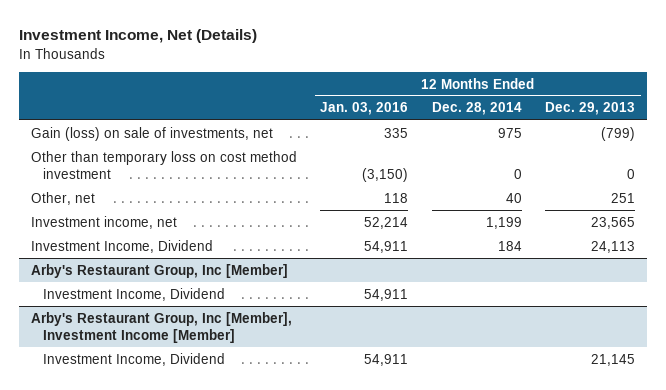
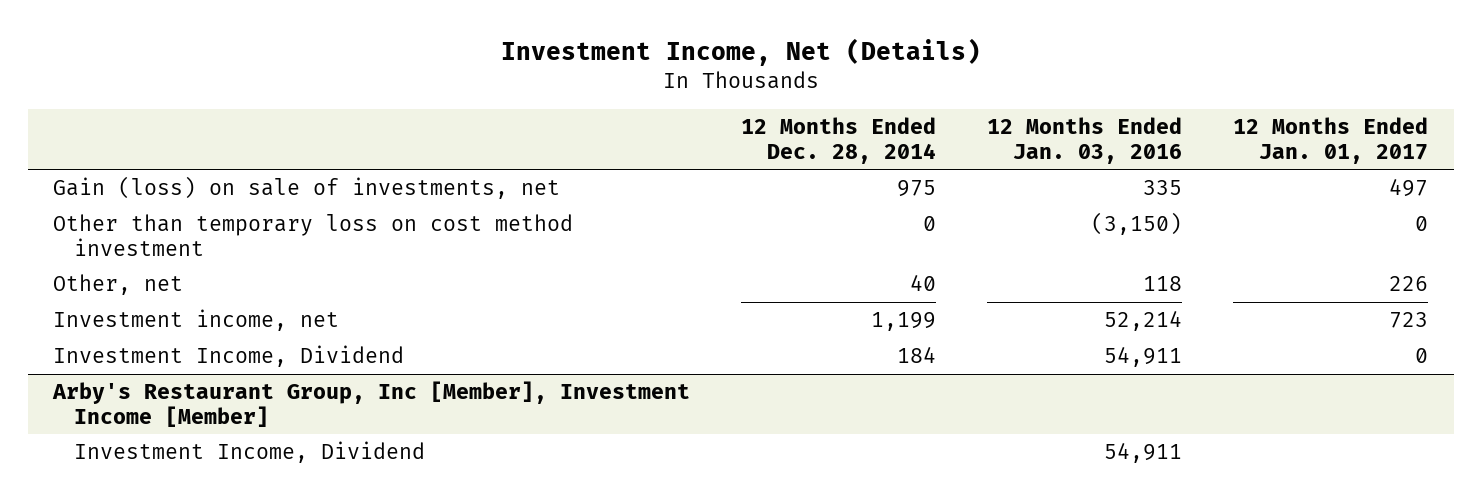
- | 12 Months Ended Jan. 03, 2016 | 12 Months Ended Dec. 28, 2014 | 12 Months Ended Dec. 29, 2013
+ | 12 Months Ended Dec. 28, 2014 | 12 Months Ended Jan. 03, 2016 | 12 Months Ended Jan. 01, 2017
- Arby's Restaurant Group, Inc [Member]
- Investment Income, Dividend | 54,911 | |

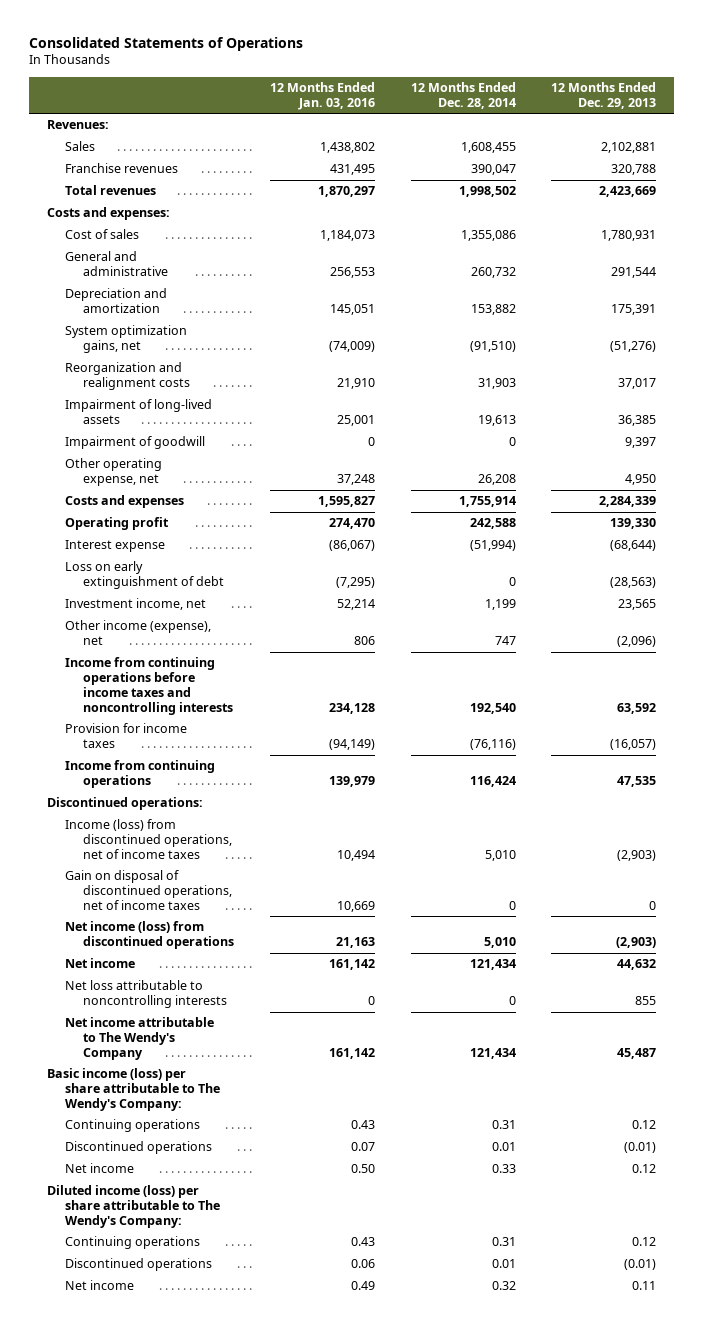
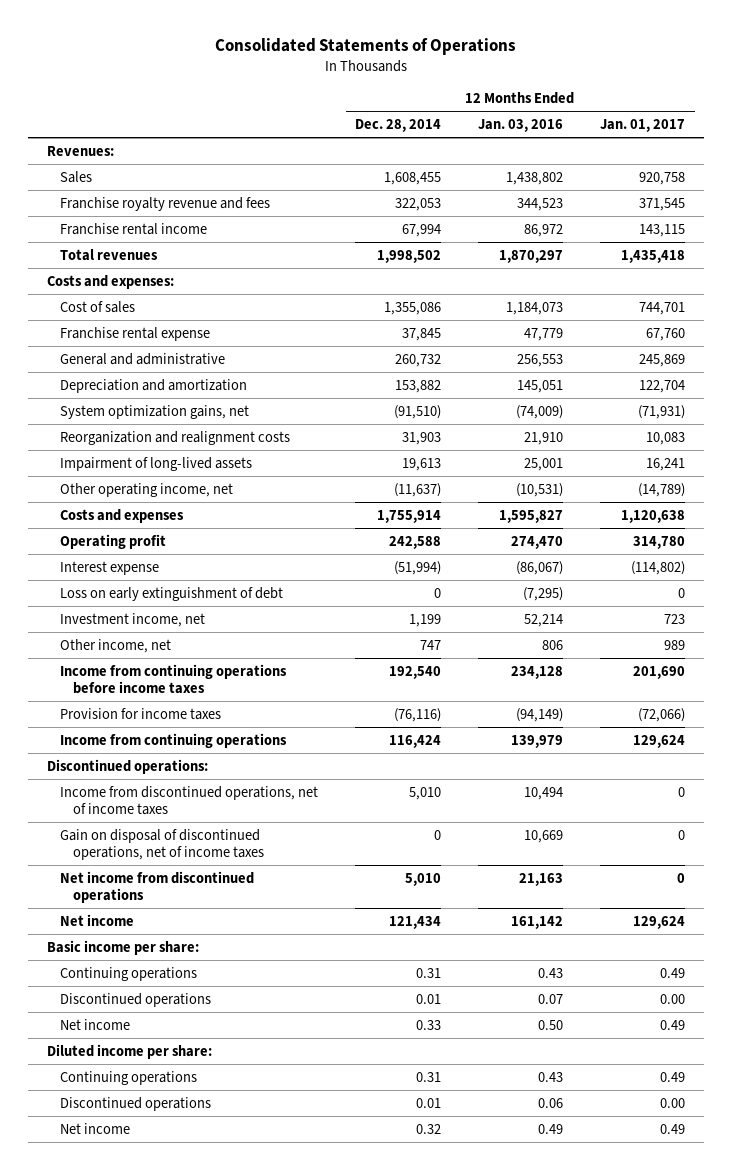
- | 12 Months Ended Jan. 03, 2016 | 12 Months Ended Dec. 28, 2014 | 12 Months Ended Dec. 29, 2013
+ | 12 Months Ended Dec. 28, 2014 | 12 Months Ended Jan. 03, 2016 | 12 Months Ended Jan. 01, 2017
- Franchise revenues | 431,495 | 390,047 | 320,788
+ Franchise royalty revenue and fees | 322,053 | 344,523 | 371,545
+ Franchise rental income | 67,994 | 86,972 | 143,115
+ Franchise rental expense | 37,845 | 47,779 | 67,760
- Impairment of goodwill | 0 | 0 | 9,397
- Other operating expense, net | 37,248 | 26,208 | 4,950
+ Other operating income, net | (11,637) | (10,531) | (14,789)
- Other income (expense), net | 806 | 747 | (2,096)
- Income from continuing operations before income taxes and noncontrolling interests | 234,128 | 192,540 | 63,592
+ Other income, net | 747 | 806 | 989
+ Income from continuing operations before income taxes | 192,540 | 234,128 | 201,690
- Income (loss) from discontinued operations, net of income taxes | 10,494 | 5,010 | (2,903)
+ Income from discontinued operations, net of income taxes | 5,010 | 10,494 | 0
- Net income (loss) from discontinued operations | 21,163 | 5,010 | (2,903)
+ Net income from discontinued operations | 5,010 | 21,163 | 0
- Net loss attributable to noncontrolling interests | 0 | 0 | 855
- Net income attributable to The Wendy's Company | 161,142 | 121,434 | 45,487
- Basic income (loss) per share attributable to The Wendy's Company:
+ Basic income per share:
- Diluted income (loss) per share attributable to The Wendy's Company:
+ Diluted income per share:

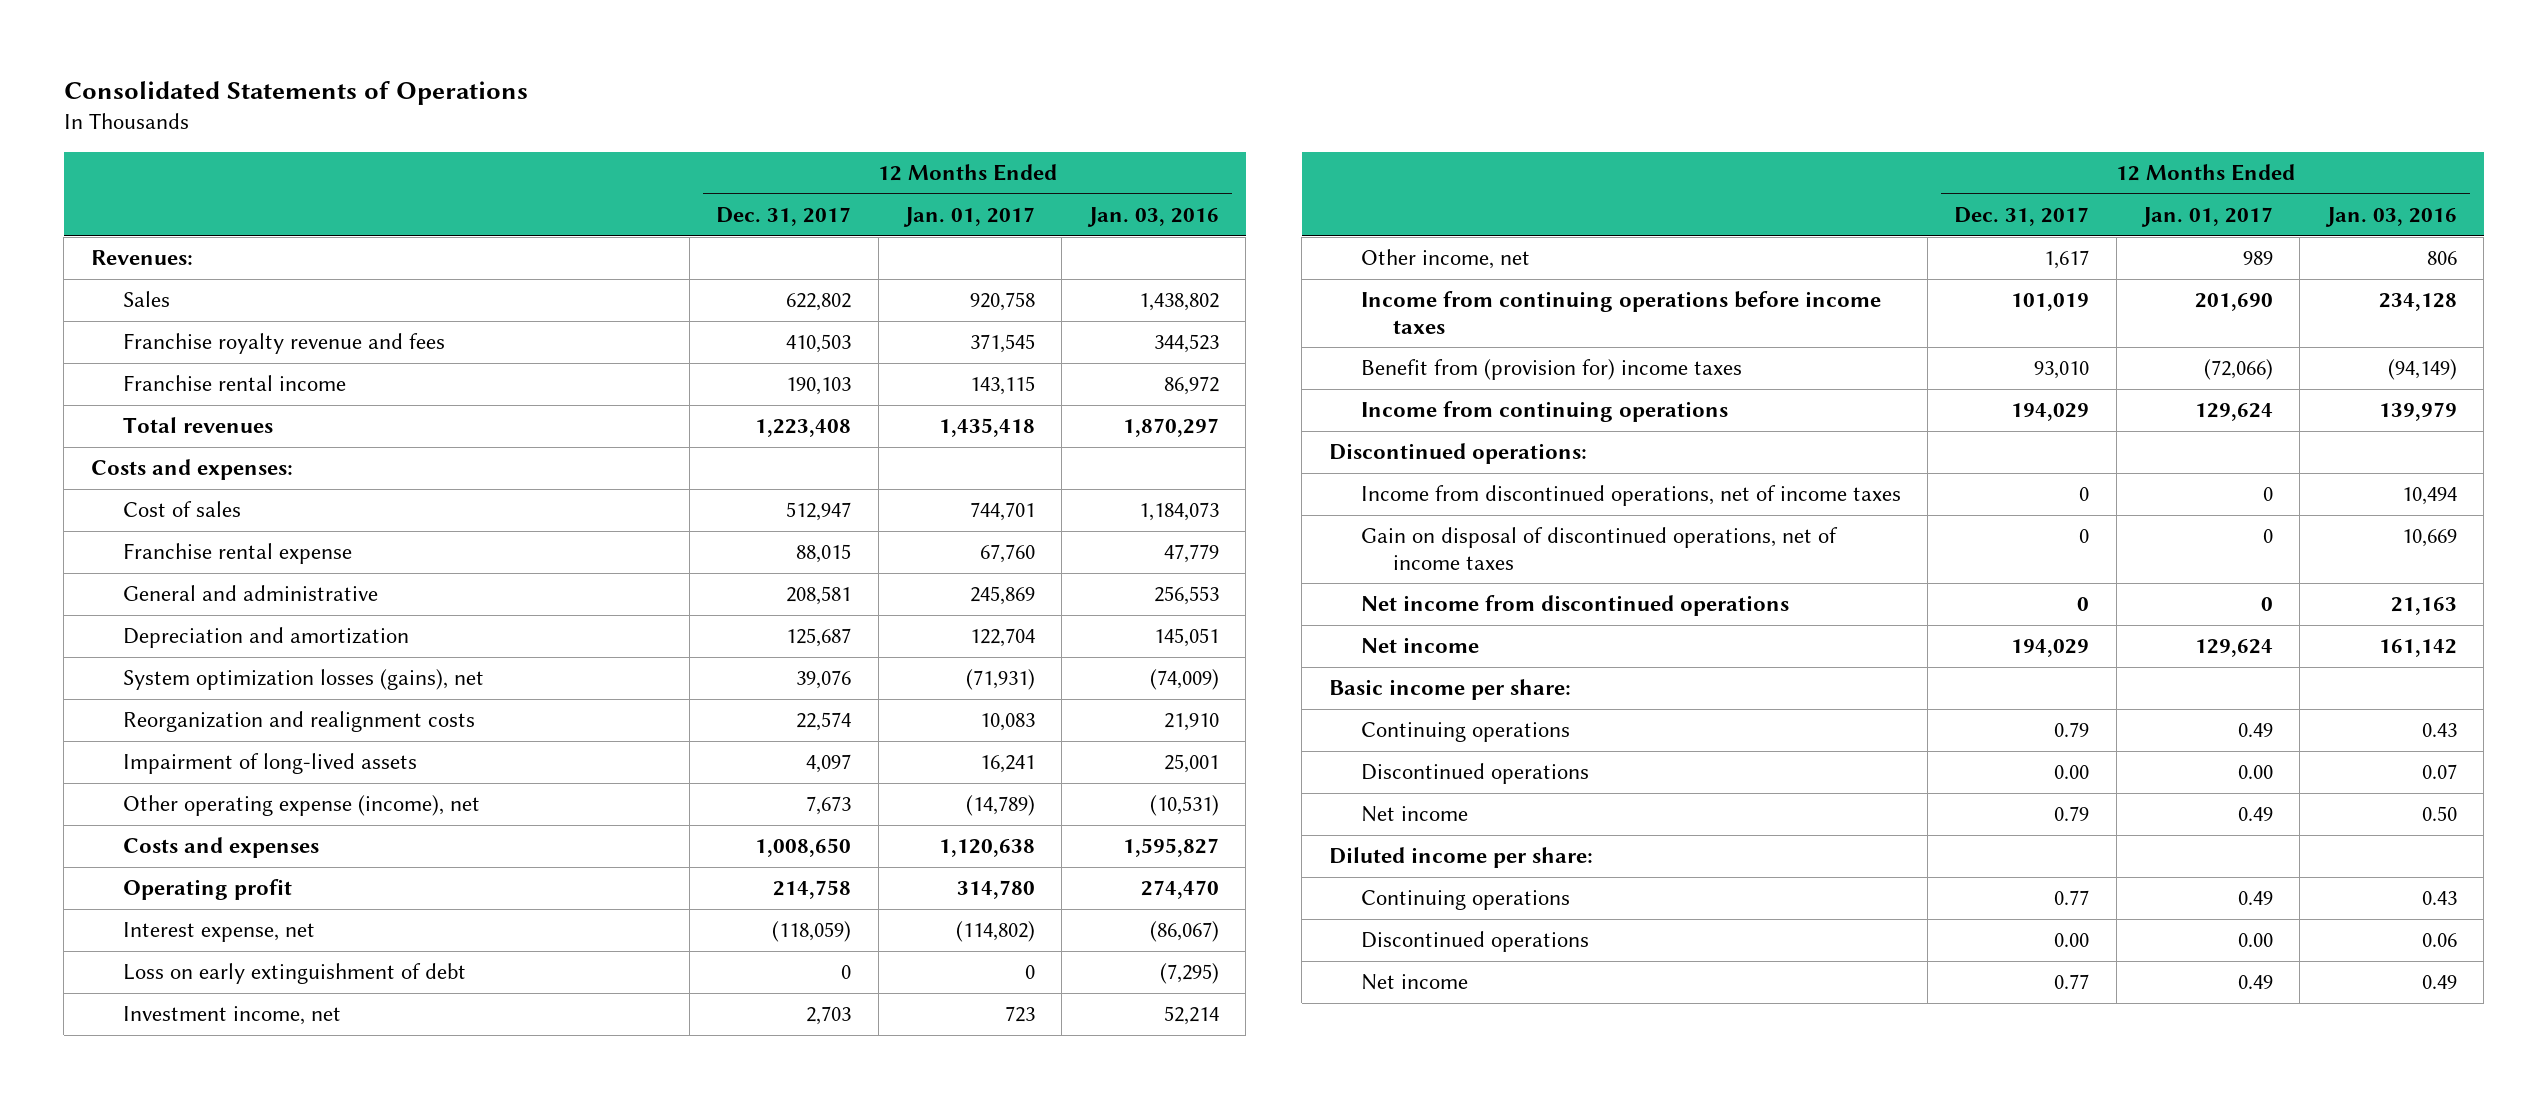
- | 12 Months Ended Dec. 28, 2014 | 12 Months Ended Jan. 03, 2016 | 12 Months Ended Jan. 01, 2017
+ | 12 Months Ended Dec. 31, 2017 | 12 Months Ended Jan. 01, 2017 | 12 Months Ended Jan. 03, 2016
- System optimization gains, net | (91,510) | (74,009) | (71,931)
+ System optimization losses (gains), net | 39,076 | (71,931) | (74,009)
- Other operating income, net | (11,637) | (10,531) | (14,789)
+ Other operating expense (income), net | 7,673 | (14,789) | (10,531)
- Interest expense | (51,994) | (86,067) | (114,802)
+ Interest expense, net | (118,059) | (114,802) | (86,067)
- Provision for income taxes | (76,116) | (94,149) | (72,066)
+ Benefit from (provision for) income taxes | 93,010 | (72,066) | (94,149)

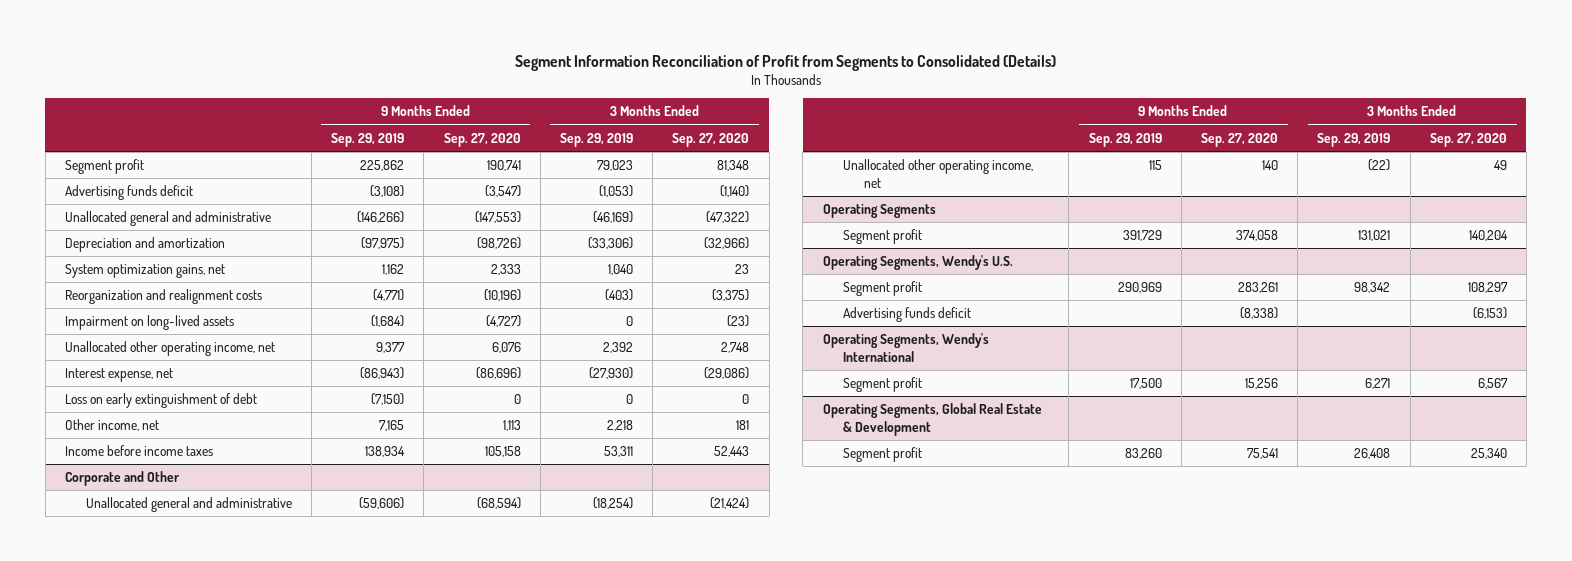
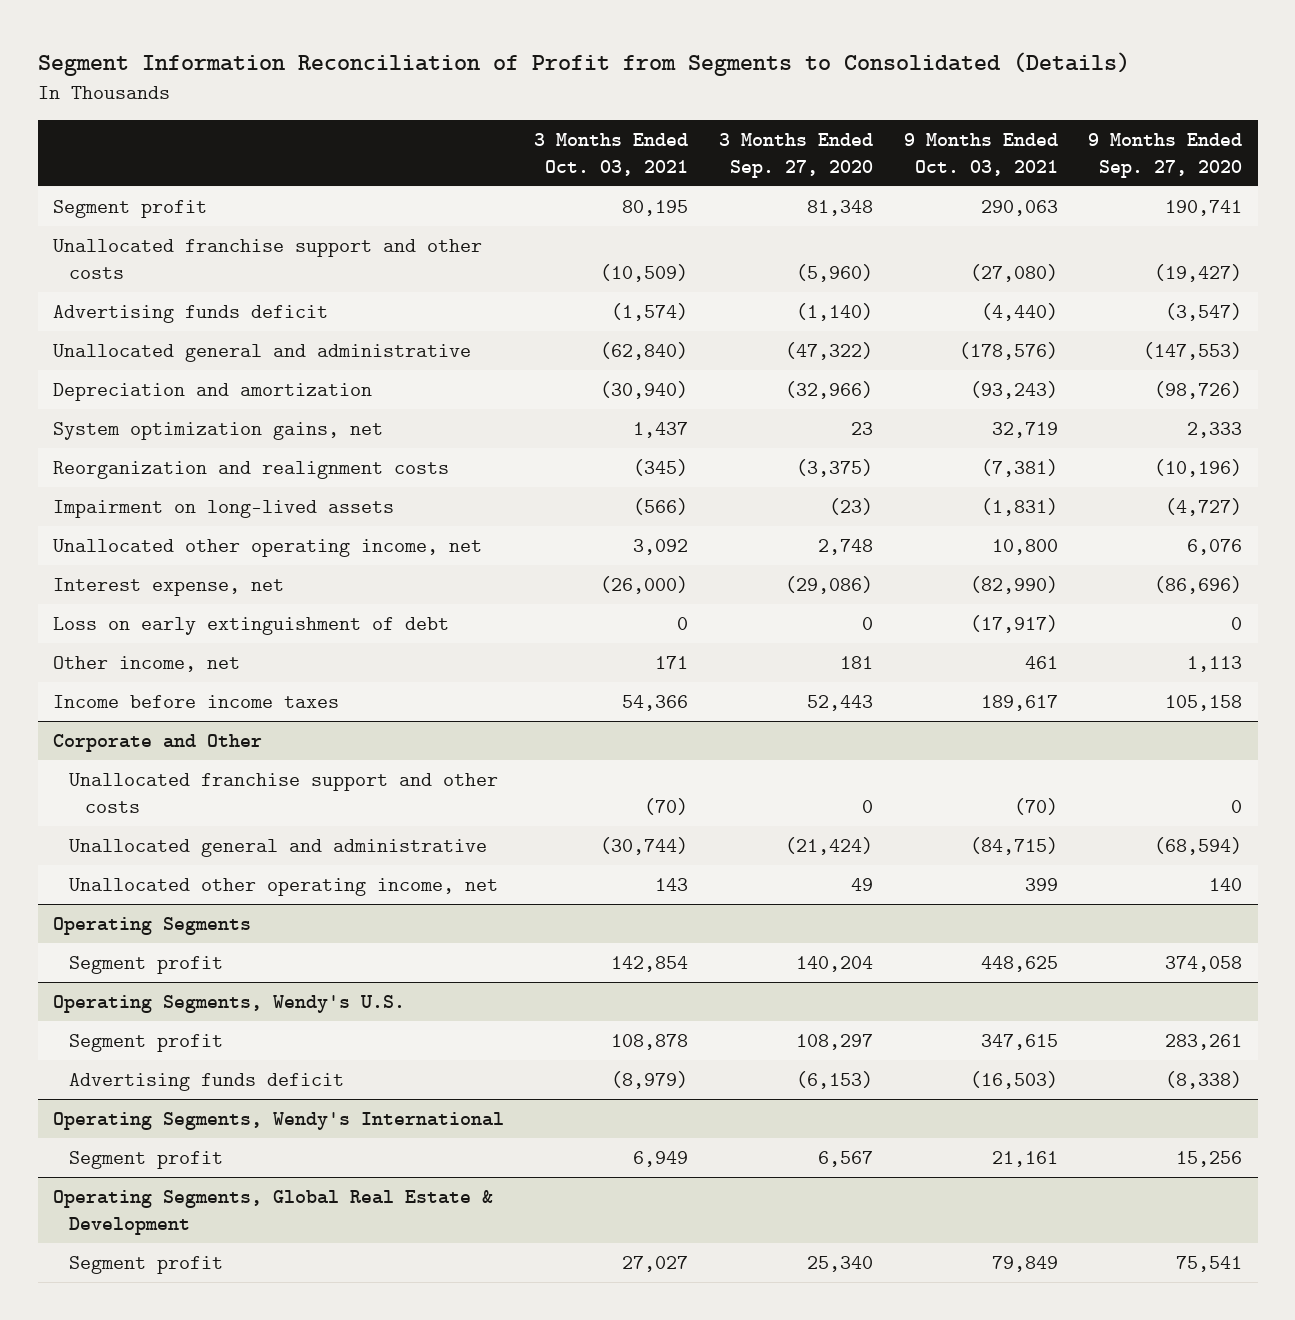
- | 9 Months Ended Sep. 29, 2019 | 9 Months Ended Sep. 27, 2020 | 3 Months Ended Sep. 29, 2019 | 3 Months Ended Sep. 27, 2020
+ | 3 Months Ended Oct. 03, 2021 | 3 Months Ended Sep. 27, 2020 | 9 Months Ended Oct. 03, 2021 | 9 Months Ended Sep. 27, 2020
+ Unallocated franchise support and other costs | (10,509) | (5,960) | (27,080) | (19,427)
@ Corporate and Other
+ Unallocated franchise support and other costs | (70) | 0 | (70) | 0

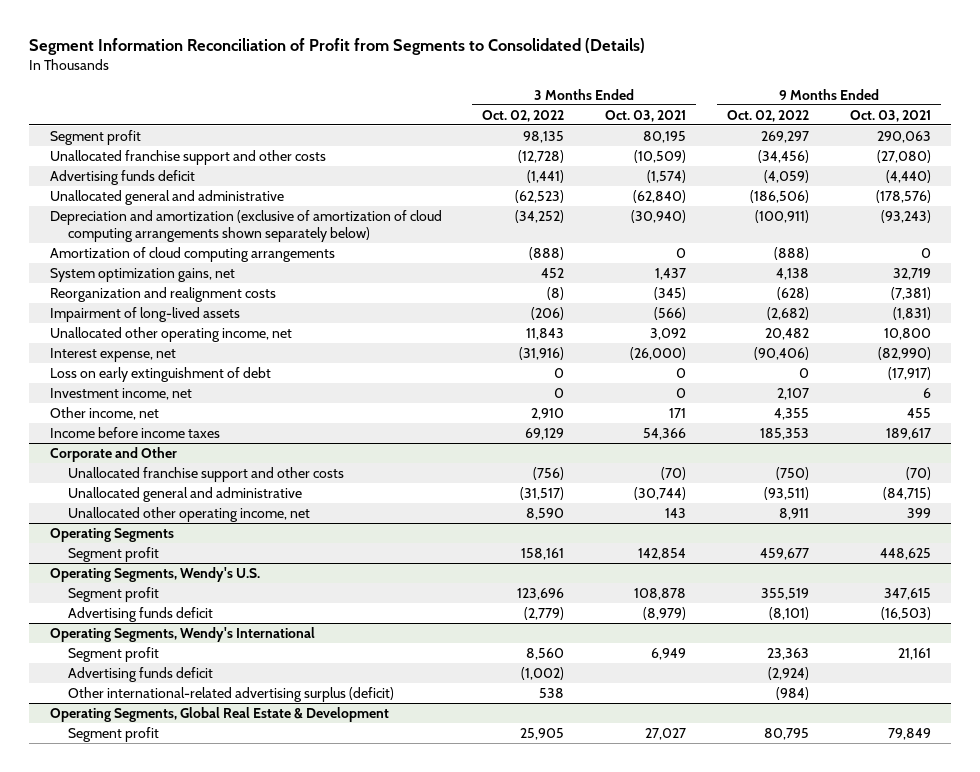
- | 3 Months Ended Oct. 03, 2021 | 3 Months Ended Sep. 27, 2020 | 9 Months Ended Oct. 03, 2021 | 9 Months Ended Sep. 27, 2020
+ | 3 Months Ended Oct. 02, 2022 | 3 Months Ended Oct. 03, 2021 | 9 Months Ended Oct. 02, 2022 | 9 Months Ended Oct. 03, 2021
- Depreciation and amortization | (30,940) | (32,966) | (93,243) | (98,726)
+ Depreciation and amortization (exclusive of amortization of cloud computing arrangements shown separately below) | (34,252) | (30,940) | (100,911) | (93,243)
+ Amortization of cloud computing arrangements | (888) | 0 | (888) | 0
- Impairment on long-lived assets | (566) | (23) | (1,831) | (4,727)
+ Impairment of long-lived assets | (206) | (566) | (2,682) | (1,831)
- Other income, net | 171 | 181 | 461 | 1,113
+ Investment income, net | 0 | 0 | 2,107 | 6
+ Other income, net | 2,910 | 171 | 4,355 | 455
@ Operating Segments, Wendy's International
+ Advertising funds deficit | (1,002) | | (2,924) |
+ Other international-related advertising surplus (deficit) | 538 | | (984) |

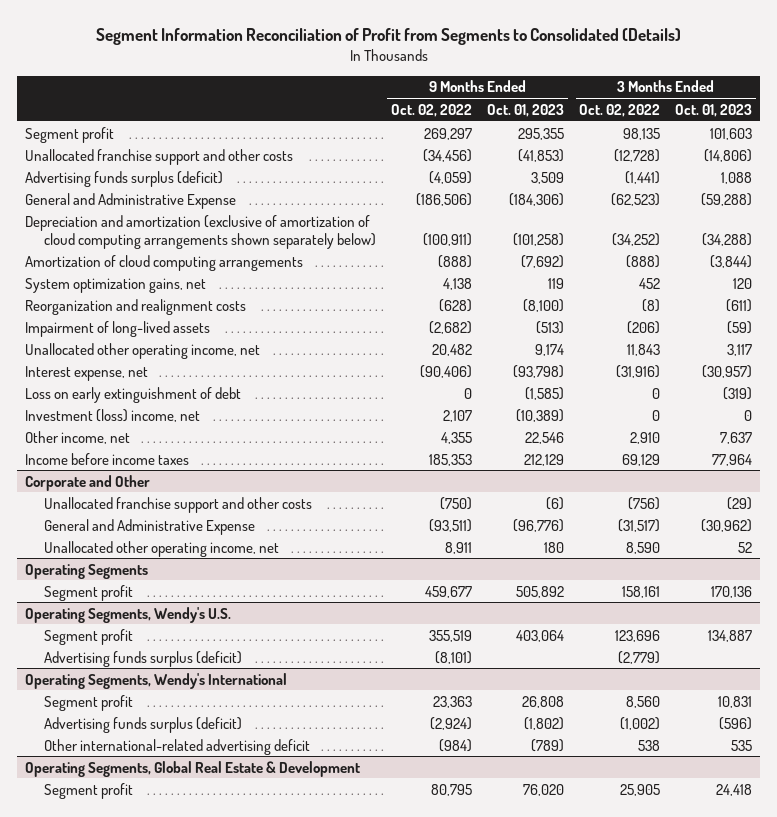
- | 3 Months Ended Oct. 02, 2022 | 3 Months Ended Oct. 03, 2021 | 9 Months Ended Oct. 02, 2022 | 9 Months Ended Oct. 03, 2021
+ | 9 Months Ended Oct. 02, 2022 | 9 Months Ended Oct. 01, 2023 | 3 Months Ended Oct. 02, 2022 | 3 Months Ended Oct. 01, 2023
- Advertising funds deficit | (1,441) | (1,574) | (4,059) | (4,440)
- Unallocated general and administrative | (62,523) | (62,840) | (186,506) | (178,576)
+ Advertising funds surplus (deficit) | (4,059) | 3,509 | (1,441) | 1,088
+ General and Administrative Expense | (186,506) | (184,306) | (62,523) | (59,288)
- Investment income, net | 0 | 0 | 2,107 | 6
+ Investment (loss) income, net | 2,107 | (10,389) | 0 | 0
@ Corporate and Other
- Unallocated general and administrative | (31,517) | (30,744) | (93,511) | (84,715)
+ General and Administrative Expense | (93,511) | (96,776) | (31,517) | (30,962)
@ Operating Segments, Wendy's U.S.
- Advertising funds deficit | (2,779) | (8,979) | (8,101) | (16,503)
+ Advertising funds surplus (deficit) | (8,101) | | (2,779) |
@ Operating Segments, Wendy's International
- Advertising funds deficit | (1,002) | | (2,924) |
- Other international-related advertising surplus (deficit) | 538 | | (984) |
+ Advertising funds surplus (deficit) | (2,924) | (1,802) | (1,002) | (596)
+ Other international-related advertising deficit | (984) | (789) | 538 | 535

